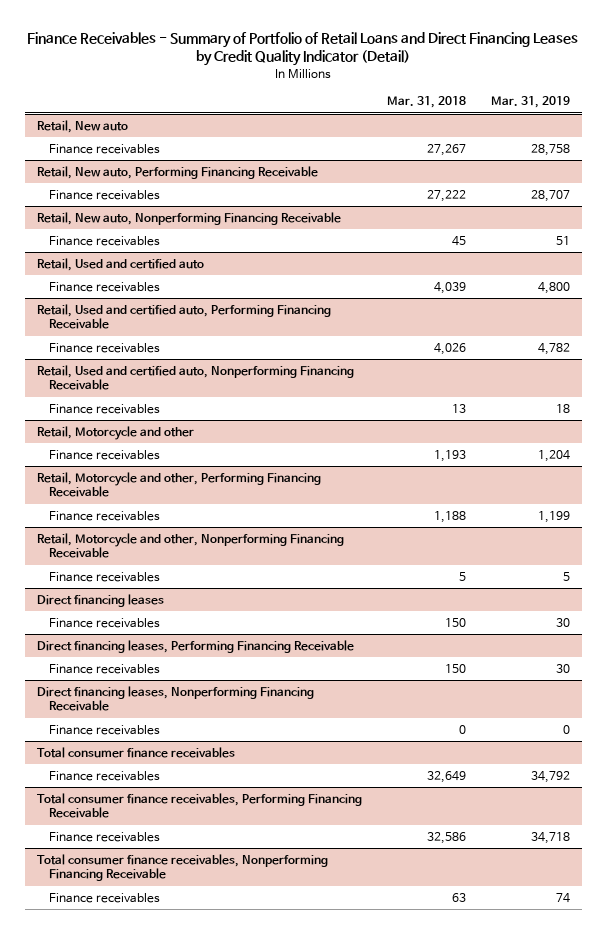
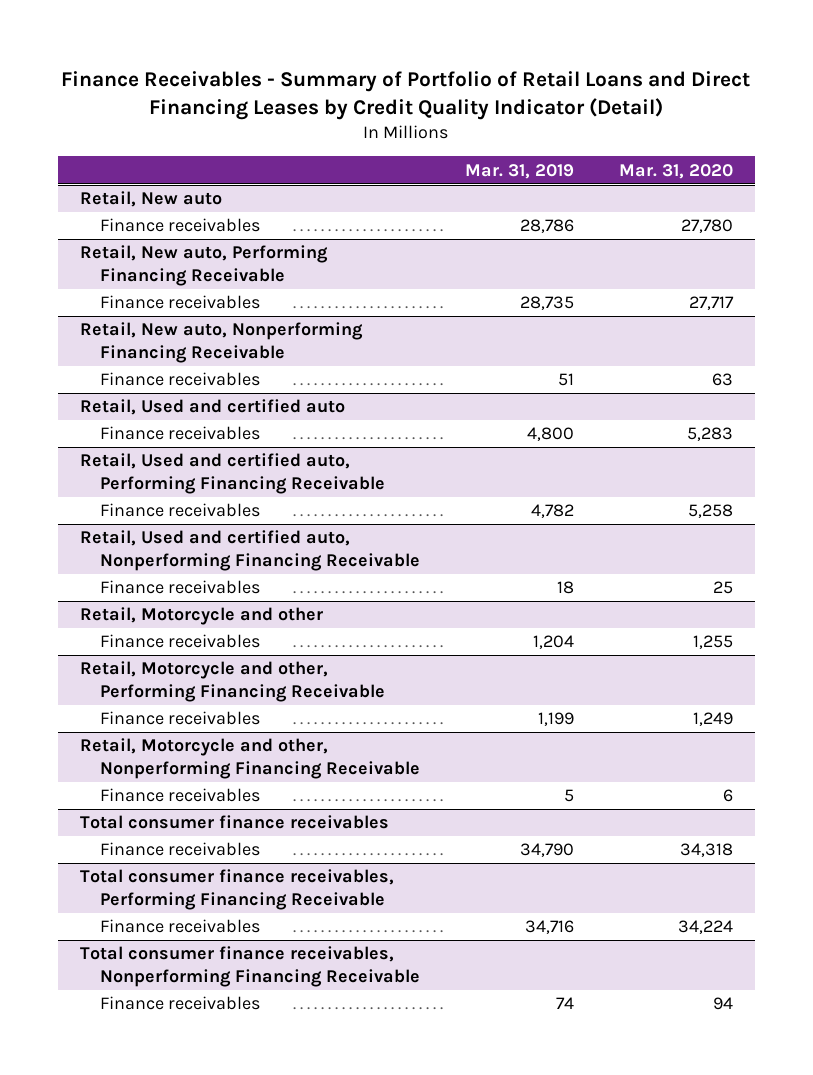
- | Mar. 31, 2018 | Mar. 31, 2019
+ | Mar. 31, 2019 | Mar. 31, 2020
@ Retail, New auto
- Finance receivables | 27,267 | 28,758
+ Finance receivables | 28,786 | 27,780
@ Retail, New auto, Performing Financing Receivable
- Finance receivables | 27,222 | 28,707
+ Finance receivables | 28,735 | 27,717
- Direct financing leases
- Finance receivables | 150 | 30
- Direct financing leases, Performing Financing Receivable
- Finance receivables | 150 | 30
- Direct financing leases, Nonperforming Financing Receivable
- Finance receivables | 0 | 0
@ Total consumer finance receivables
- Finance receivables | 32,649 | 34,792
+ Finance receivables | 34,790 | 34,318
@ Total consumer finance receivables, Performing Financing Receivable
- Finance receivables | 32,586 | 34,718
+ Finance receivables | 34,716 | 34,224

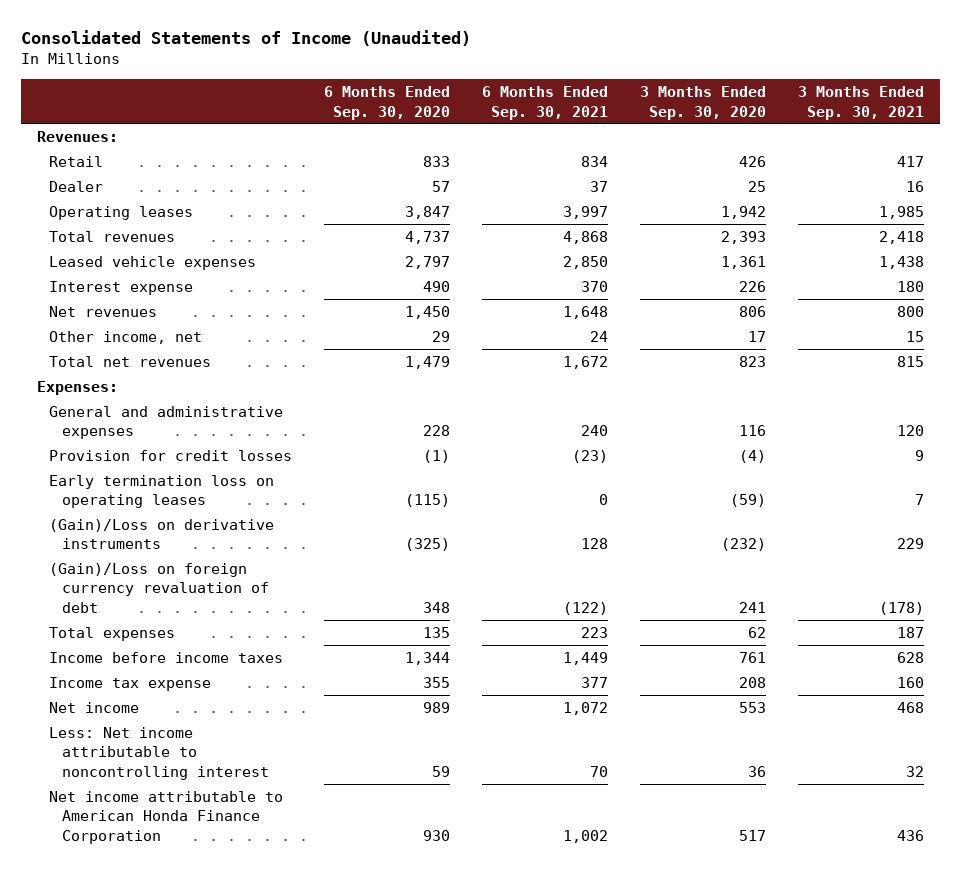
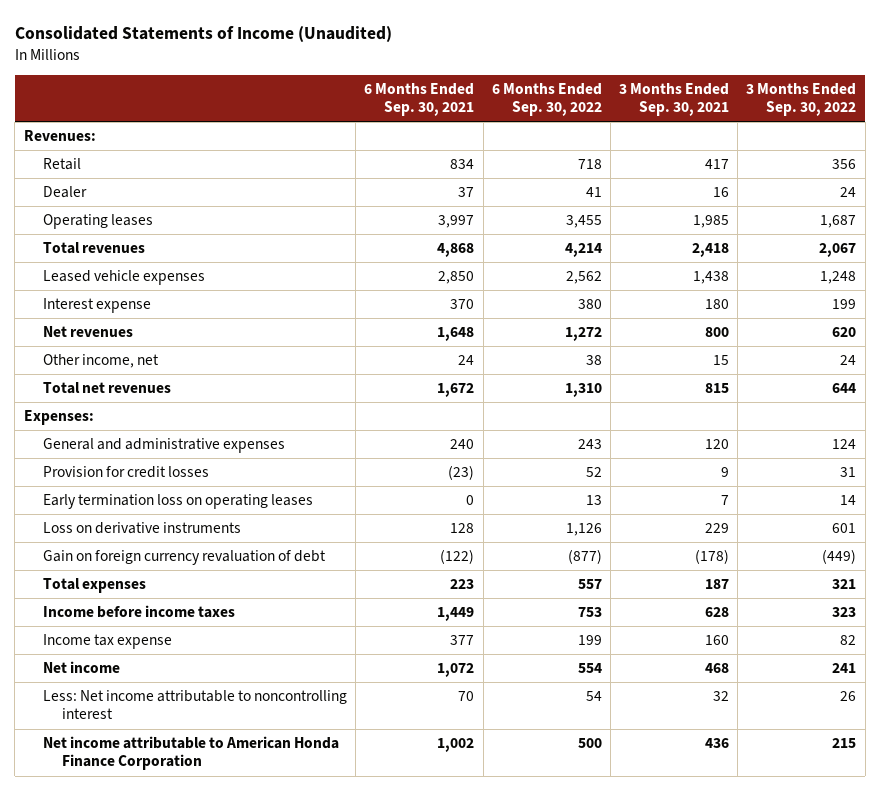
- | 6 Months Ended Sep. 30, 2020 | 6 Months Ended Sep. 30, 2021 | 3 Months Ended Sep. 30, 2020 | 3 Months Ended Sep. 30, 2021
+ | 6 Months Ended Sep. 30, 2021 | 6 Months Ended Sep. 30, 2022 | 3 Months Ended Sep. 30, 2021 | 3 Months Ended Sep. 30, 2022
- (Gain)/Loss on derivative instruments | (325) | 128 | (232) | 229
- (Gain)/Loss on foreign currency revaluation of debt | 348 | (122) | 241 | (178)
+ Loss on derivative instruments | 128 | 1,126 | 229 | 601
+ Gain on foreign currency revaluation of debt | (122) | (877) | (178) | (449)

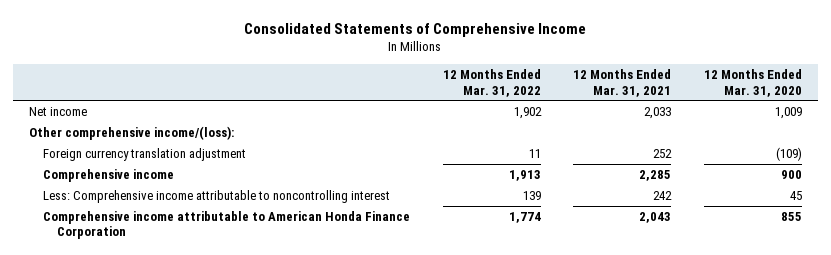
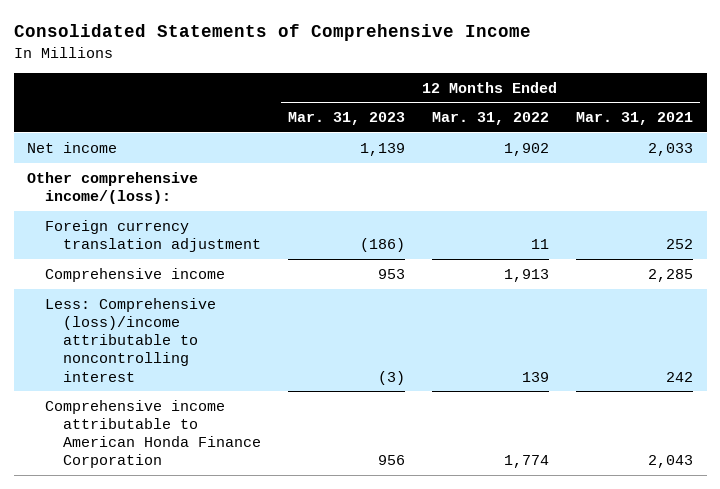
- | 12 Months Ended Mar. 31, 2022 | 12 Months Ended Mar. 31, 2021 | 12 Months Ended Mar. 31, 2020
+ | 12 Months Ended Mar. 31, 2023 | 12 Months Ended Mar. 31, 2022 | 12 Months Ended Mar. 31, 2021
- Less: Comprehensive income attributable to noncontrolling interest | 139 | 242 | 45
+ Less: Comprehensive (loss)/income attributable to noncontrolling interest | (3) | 139 | 242

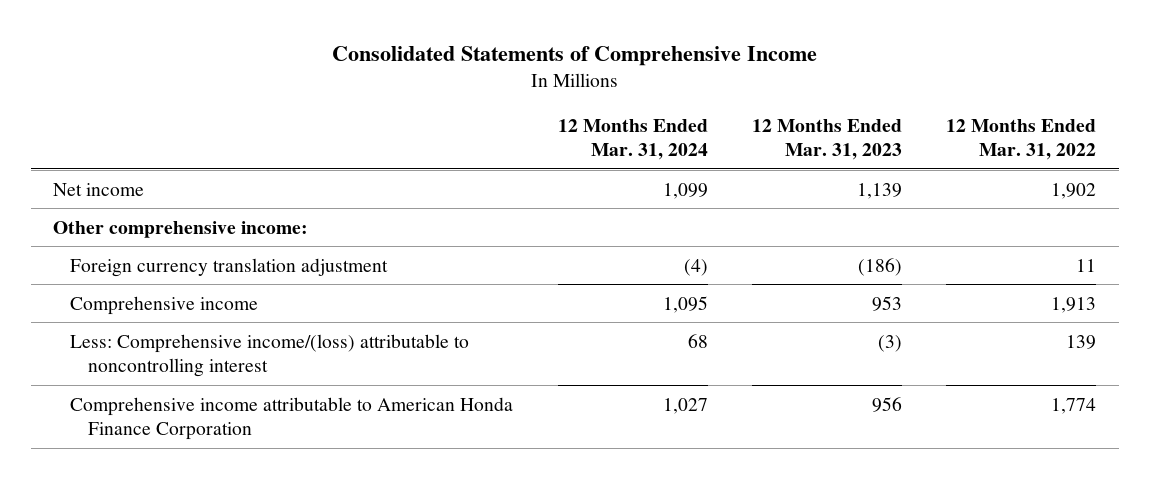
- | 12 Months Ended Mar. 31, 2023 | 12 Months Ended Mar. 31, 2022 | 12 Months Ended Mar. 31, 2021
+ | 12 Months Ended Mar. 31, 2024 | 12 Months Ended Mar. 31, 2023 | 12 Months Ended Mar. 31, 2022
- Other comprehensive income/(loss):
+ Other comprehensive income:
- Less: Comprehensive (loss)/income attributable to noncontrolling interest | (3) | 139 | 242
+ Less: Comprehensive income/(loss) attributable to noncontrolling interest | 68 | (3) | 139

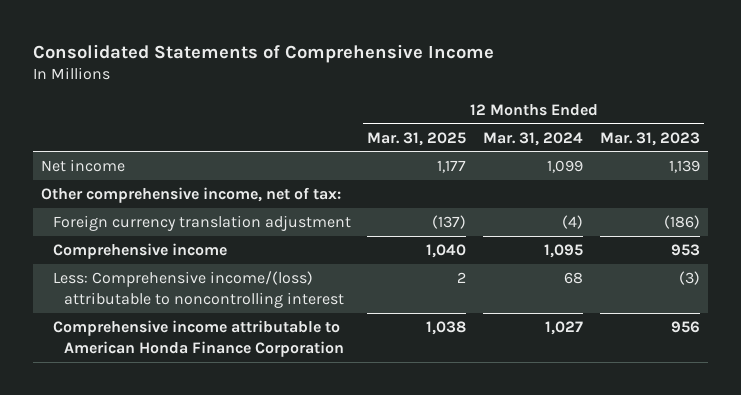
- | 12 Months Ended Mar. 31, 2024 | 12 Months Ended Mar. 31, 2023 | 12 Months Ended Mar. 31, 2022
+ | 12 Months Ended Mar. 31, 2025 | 12 Months Ended Mar. 31, 2024 | 12 Months Ended Mar. 31, 2023
- Other comprehensive income:
+ Other comprehensive income, net of tax:

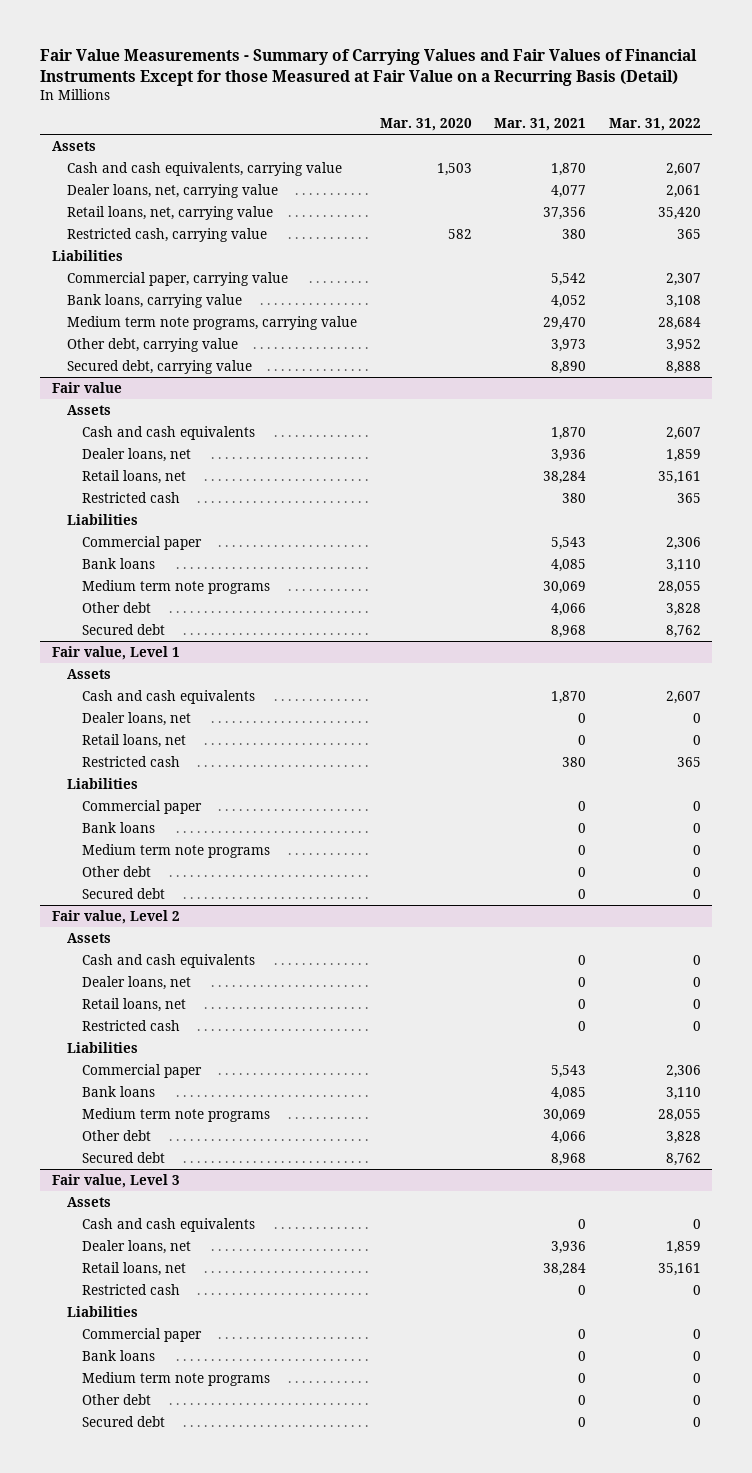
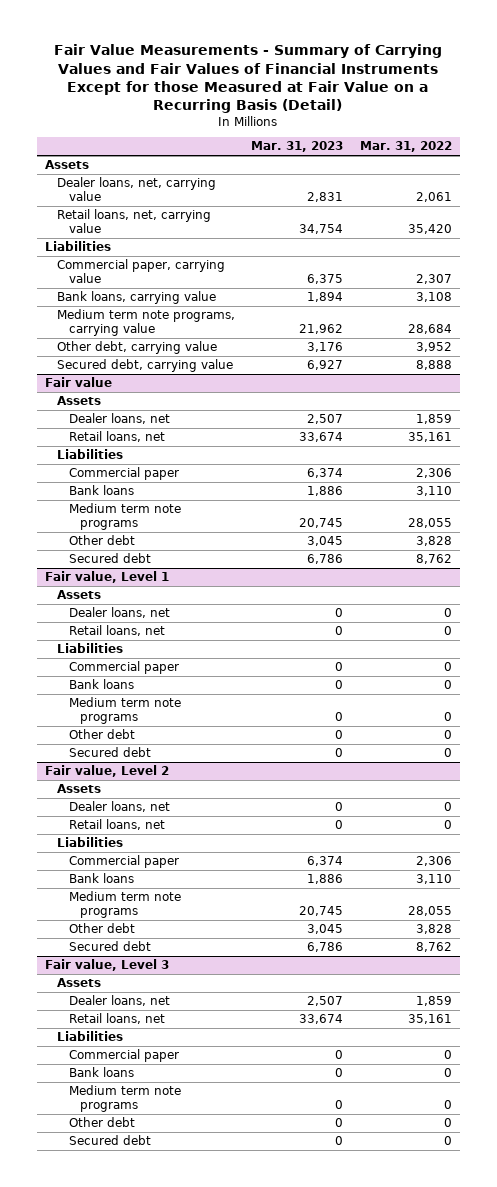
- | Mar. 31, 2020 | Mar. 31, 2021 | Mar. 31, 2022
+ | Mar. 31, 2023 | Mar. 31, 2022
- Cash and cash equivalents, carrying value | 1,503 | 1,870 | 2,607
- Restricted cash, carrying value | 582 | 380 | 365
@ Fair value
- Cash and cash equivalents | | 1,870 | 2,607
- Restricted cash | | 380 | 365
@ Fair value, Level 1
- Cash and cash equivalents | | 1,870 | 2,607
- Restricted cash | | 380 | 365
@ Fair value, Level 2
- Cash and cash equivalents | | 0 | 0
- Restricted cash | | 0 | 0
@ Fair value, Level 3
- Cash and cash equivalents | | 0 | 0
- Restricted cash | | 0 | 0

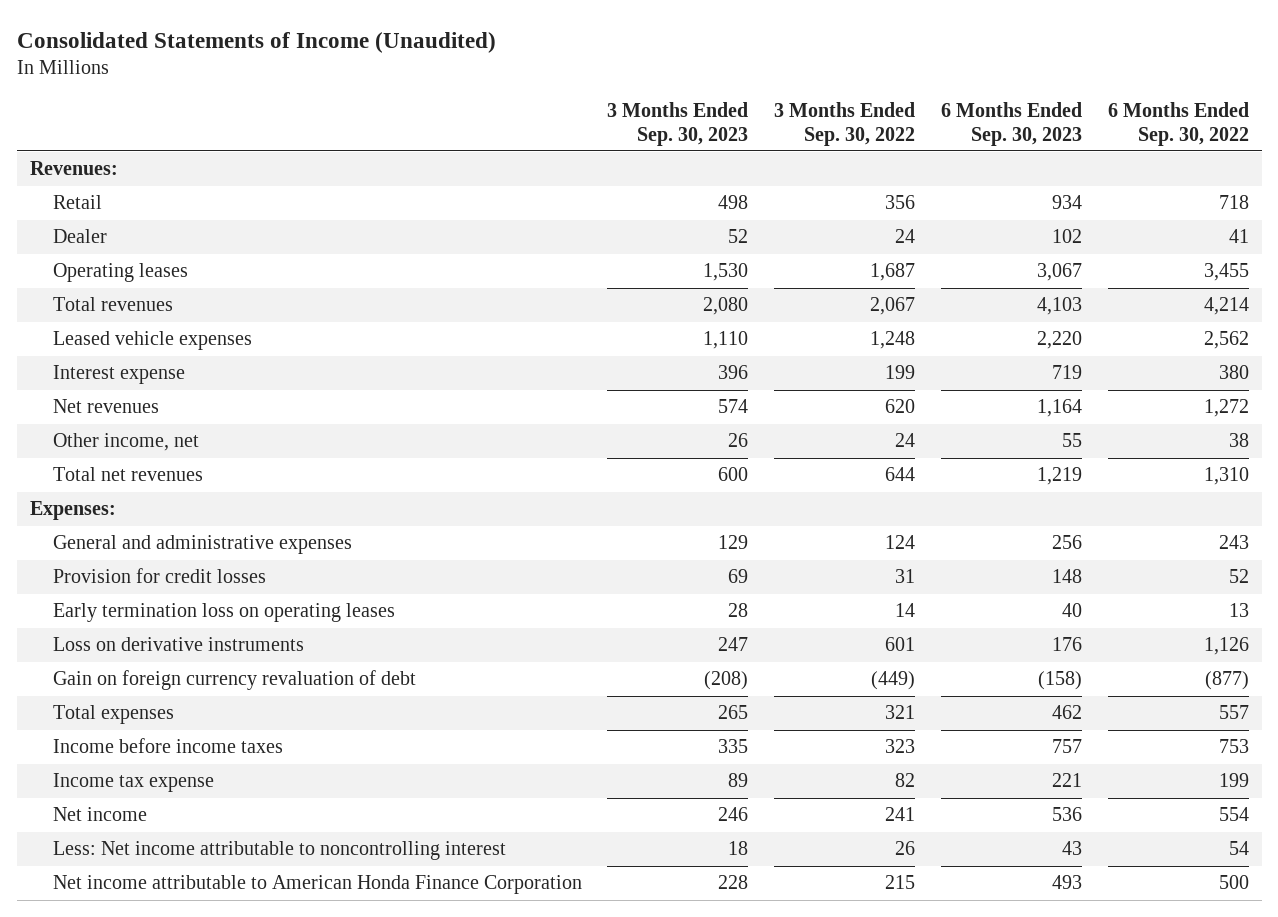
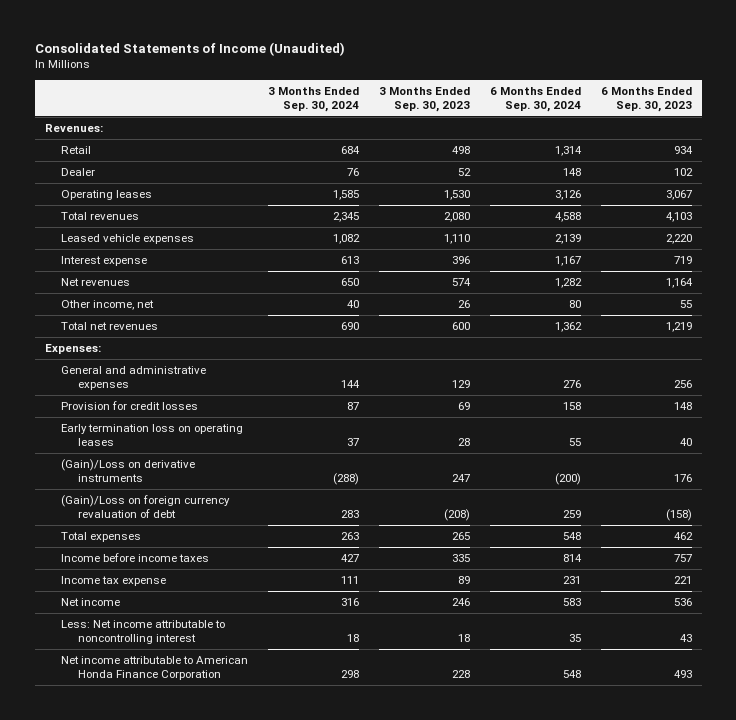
- | 3 Months Ended Sep. 30, 2023 | 3 Months Ended Sep. 30, 2022 | 6 Months Ended Sep. 30, 2023 | 6 Months Ended Sep. 30, 2022
+ | 3 Months Ended Sep. 30, 2024 | 3 Months Ended Sep. 30, 2023 | 6 Months Ended Sep. 30, 2024 | 6 Months Ended Sep. 30, 2023
- Loss on derivative instruments | 247 | 601 | 176 | 1,126
- Gain on foreign currency revaluation of debt | (208) | (449) | (158) | (877)
+ (Gain)/Loss on derivative instruments | (288) | 247 | (200) | 176
+ (Gain)/Loss on foreign currency revaluation of debt | 283 | (208) | 259 | (158)

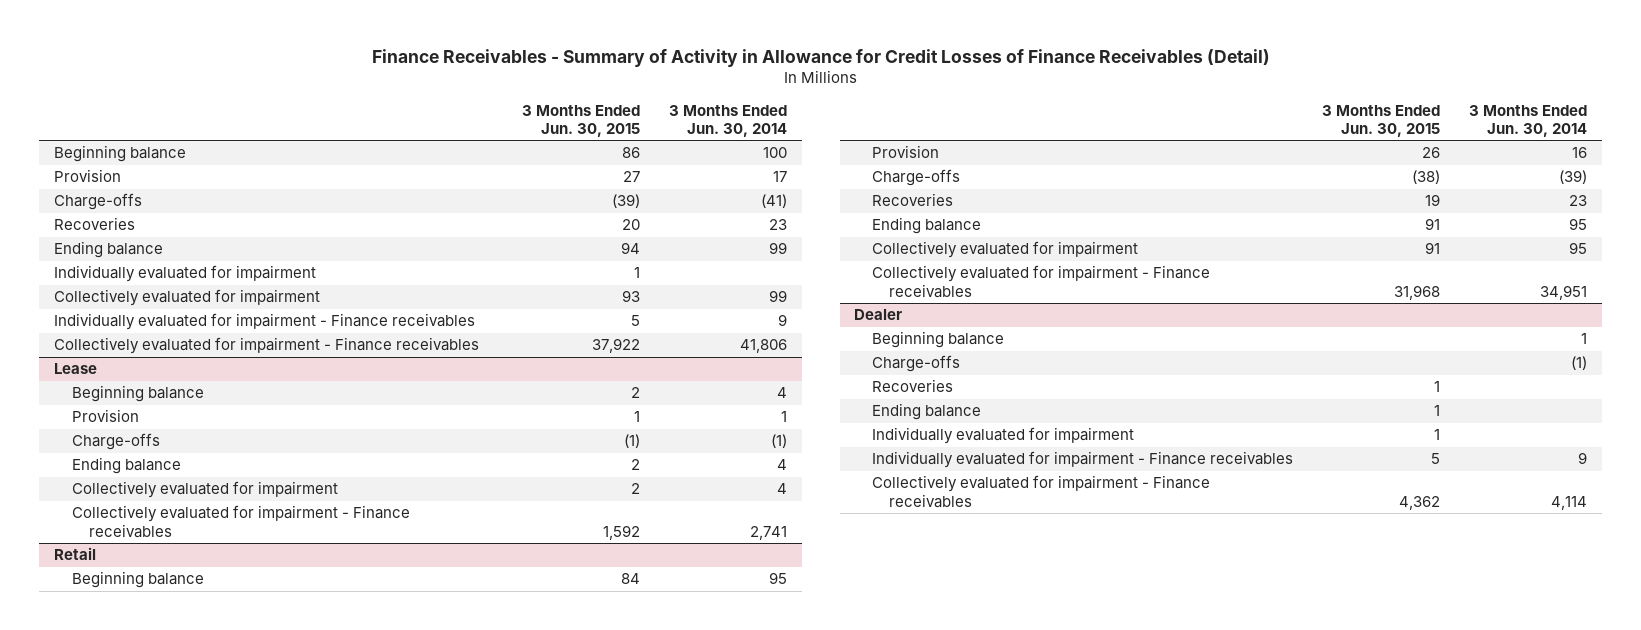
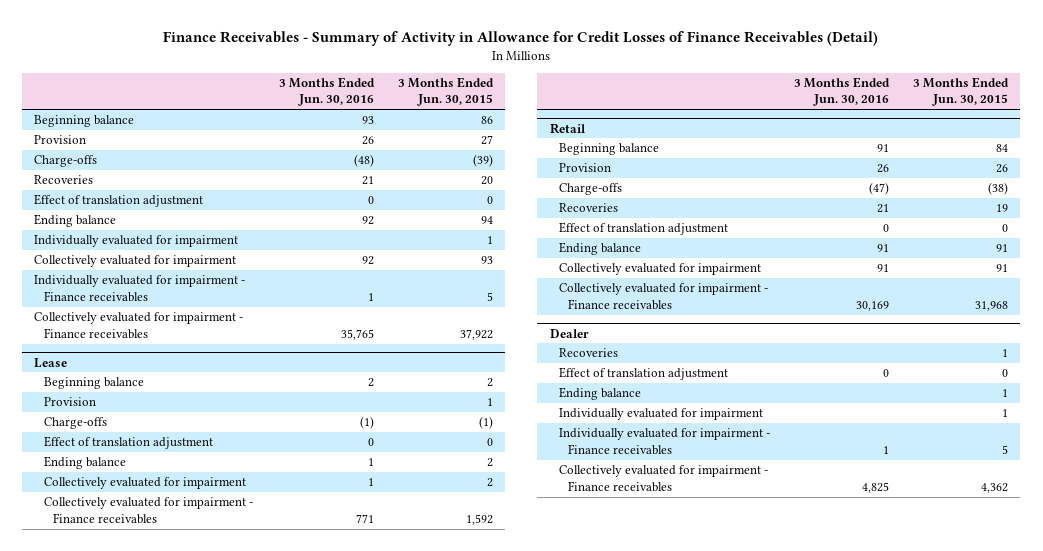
- | 3 Months Ended Jun. 30, 2015 | 3 Months Ended Jun. 30, 2014
+ | 3 Months Ended Jun. 30, 2016 | 3 Months Ended Jun. 30, 2015
+ Effect of translation adjustment | 0 | 0
@ Lease
+ Effect of translation adjustment | 0 | 0
@ Retail
+ Effect of translation adjustment | 0 | 0
@ Dealer
- Beginning balance | | 1
- Charge-offs | | (1)
+ Effect of translation adjustment | 0 | 0

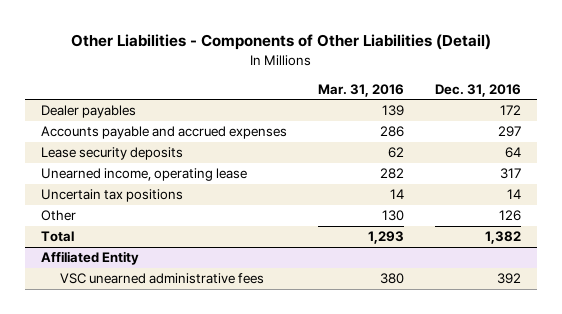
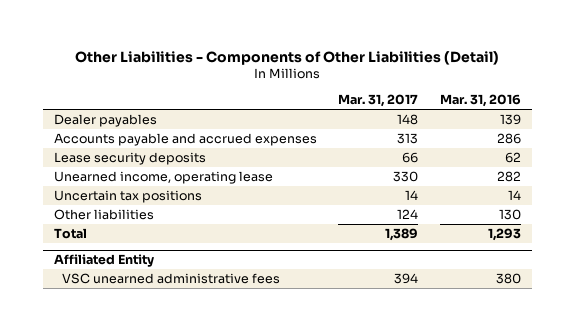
- | Mar. 31, 2016 | Dec. 31, 2016
+ | Mar. 31, 2017 | Mar. 31, 2016
- Other | 130 | 126
+ Other liabilities | 124 | 130

